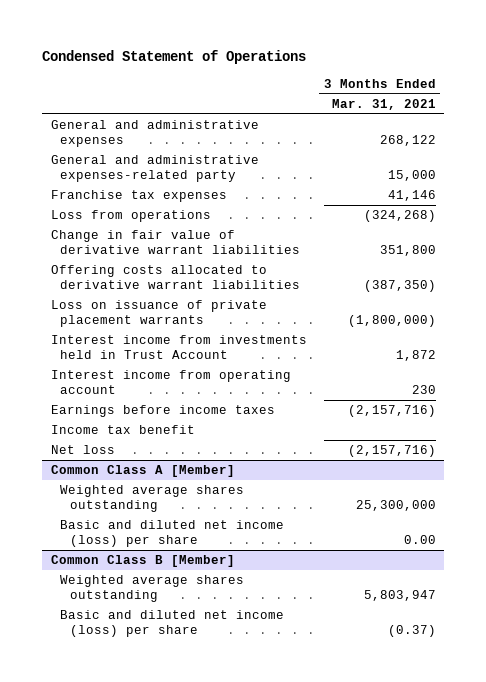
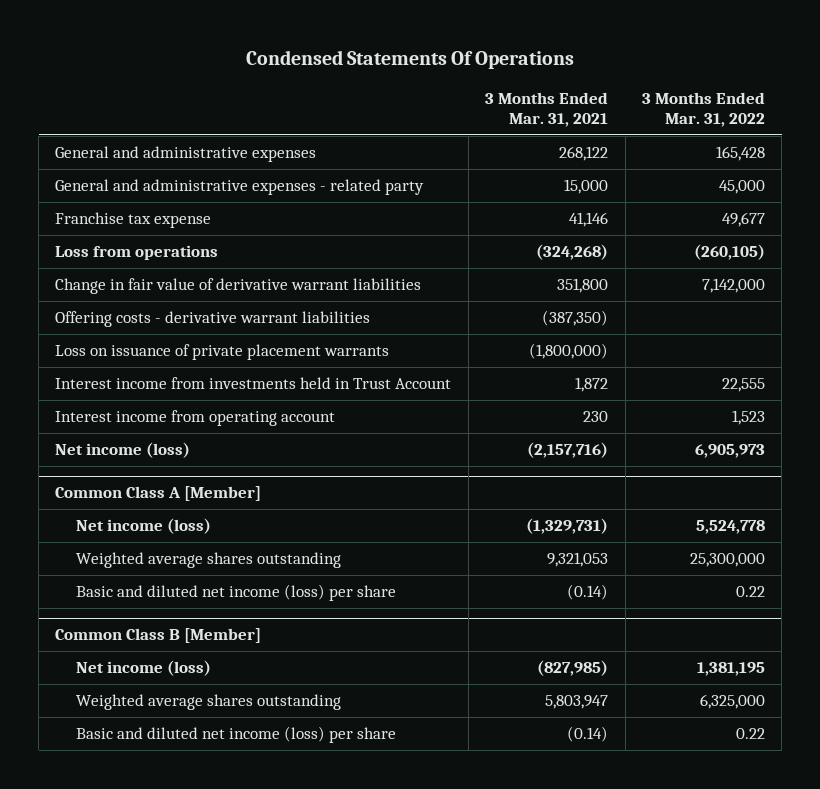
- Condensed Statement of Operations
+ Condensed Statements Of Operations
- | 3 Months Ended Mar. 31, 2021
+ | 3 Months Ended Mar. 31, 2021 | 3 Months Ended Mar. 31, 2022
- General and administrative expenses-related party | 15,000
- Franchise tax expenses | 41,146
+ General and administrative expenses - related party | 15,000 | 45,000
+ Franchise tax expense | 41,146 | 49,677
- Offering costs allocated to derivative warrant liabilities | (387,350)
+ Offering costs - derivative warrant liabilities | (387,350) |
- Earnings before income taxes | (2,157,716)
- Income tax benefit
- Net loss | (2,157,716)
+ Net income (loss) | (2,157,716) | 6,905,973
@ Common Class A [Member]
- Weighted average shares outstanding | 25,300,000
- Basic and diluted net income (loss) per share | 0.00
+ Net income (loss) | (1,329,731) | 5,524,778
+ Weighted average shares outstanding | 9,321,053 | 25,300,000
+ Basic and diluted net income (loss) per share | (0.14) | 0.22
@ Common Class B [Member]
+ Net income (loss) | (827,985) | 1,381,195
- Basic and diluted net income (loss) per share | (0.37)
+ Basic and diluted net income (loss) per share | (0.14) | 0.22

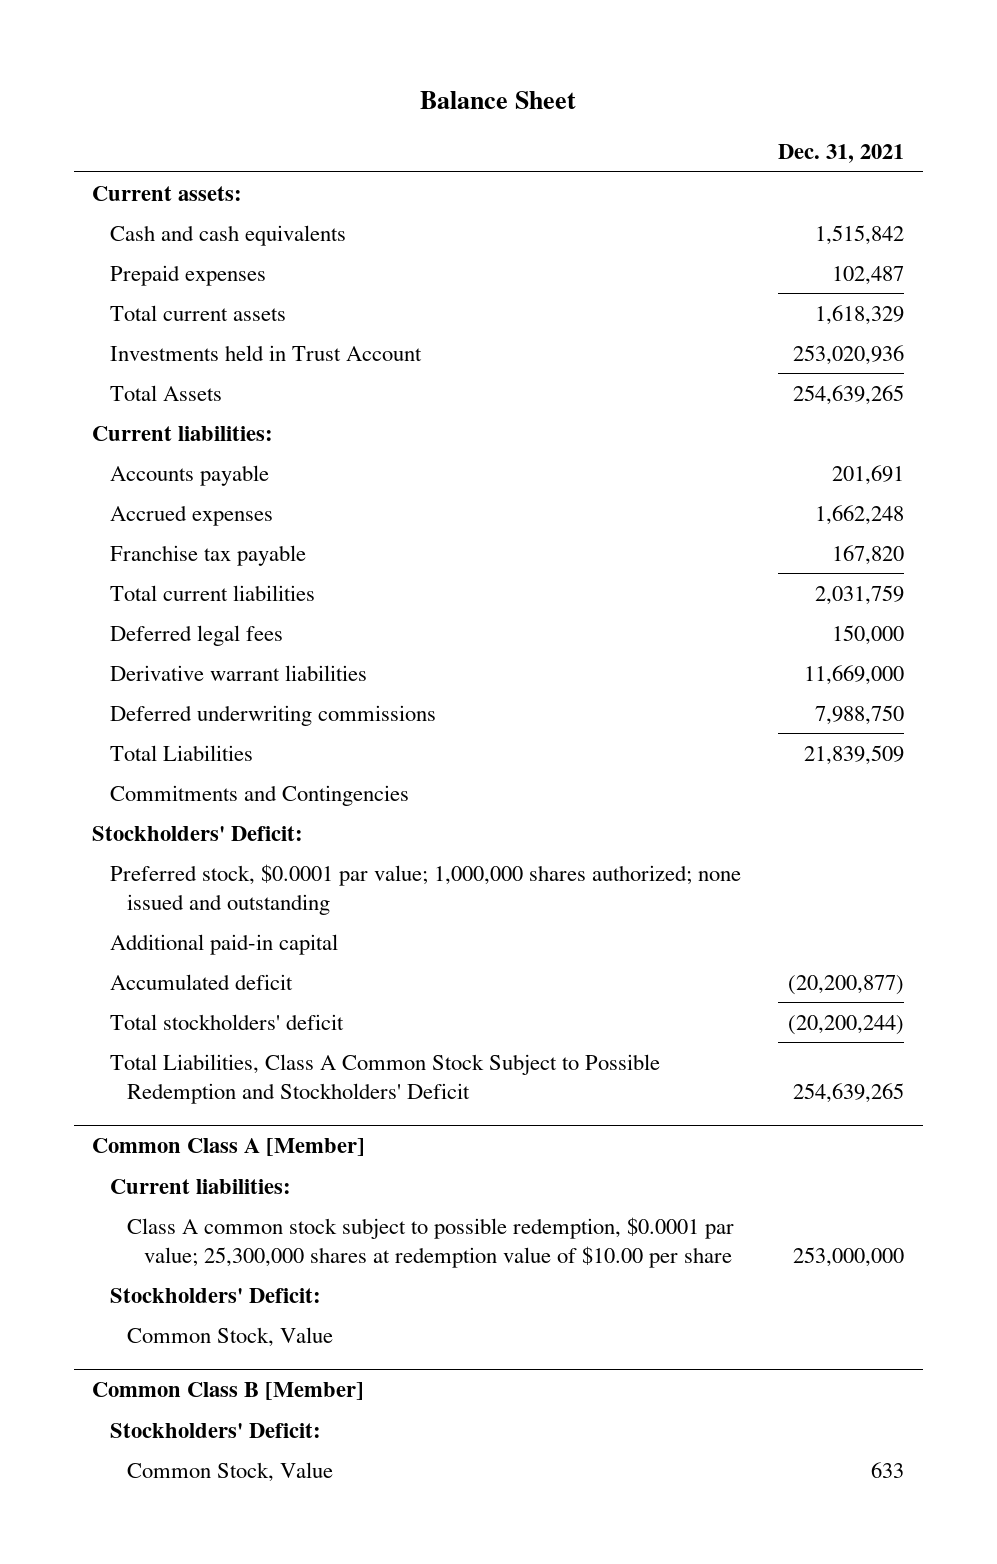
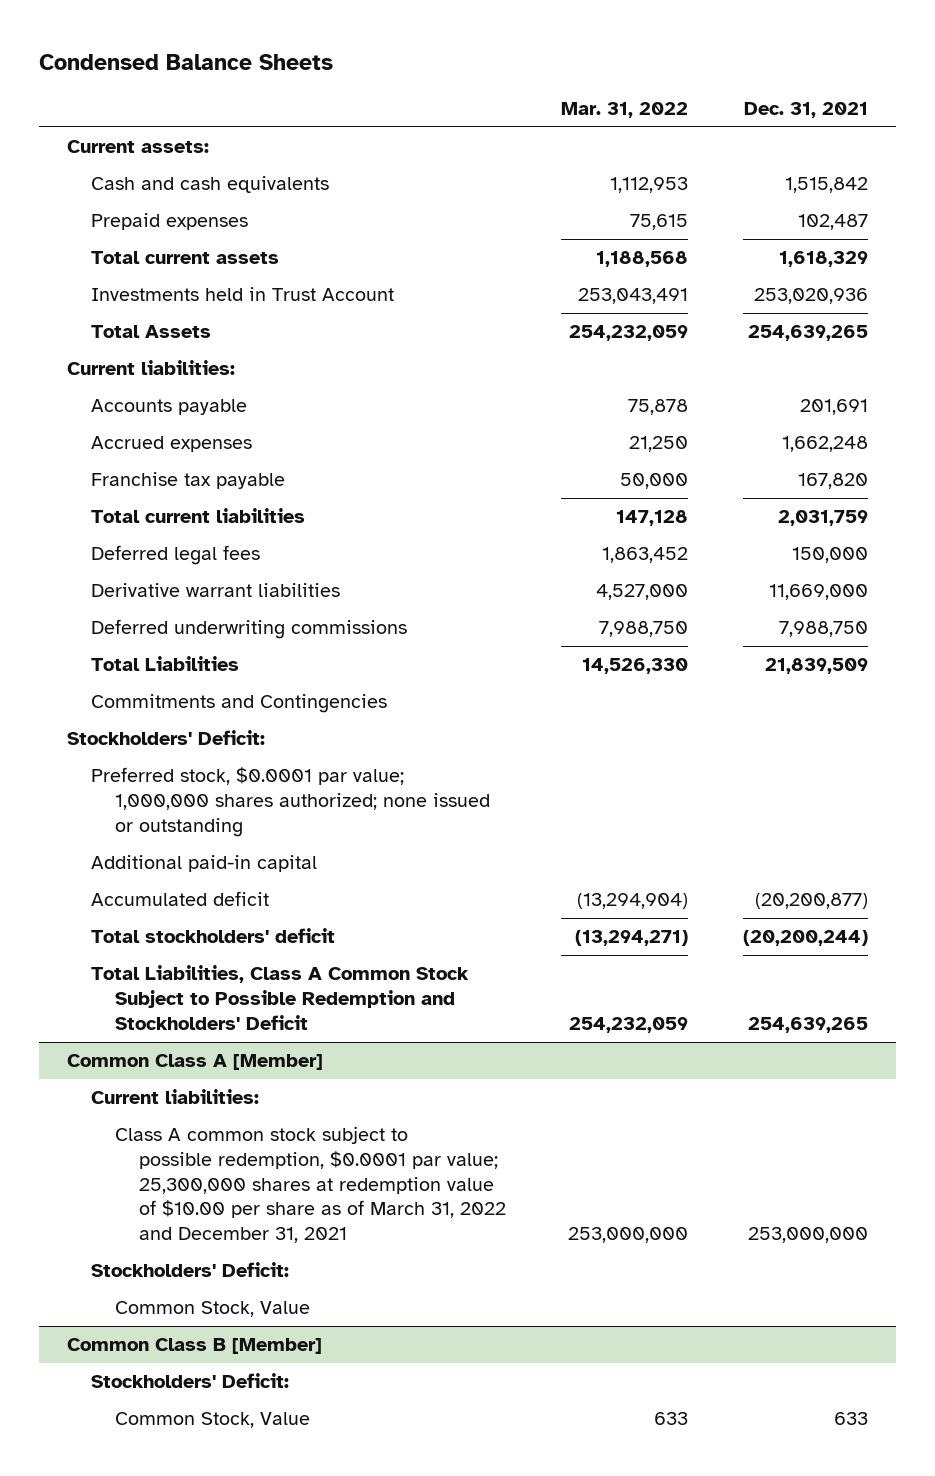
- Balance Sheet
+ Condensed Balance Sheets
- | Dec. 31, 2021
+ | Mar. 31, 2022 | Dec. 31, 2021
- Preferred stock, $0.0001 par value; 1,000,000 shares authorized; none issued and outstanding
+ Preferred stock, $0.0001 par value; 1,000,000 shares authorized; none issued or outstanding
@ Common Class A [Member]
- Class A common stock subject to possible redemption, $0.0001 par value; 25,300,000 shares at redemption value of $10.00 per share | 253,000,000
+ Class A common stock subject to possible redemption, $0.0001 par value; 25,300,000 shares at redemption value of $10.00 per share as of March 31, 2022 and December 31, 2021 | 253,000,000 | 253,000,000

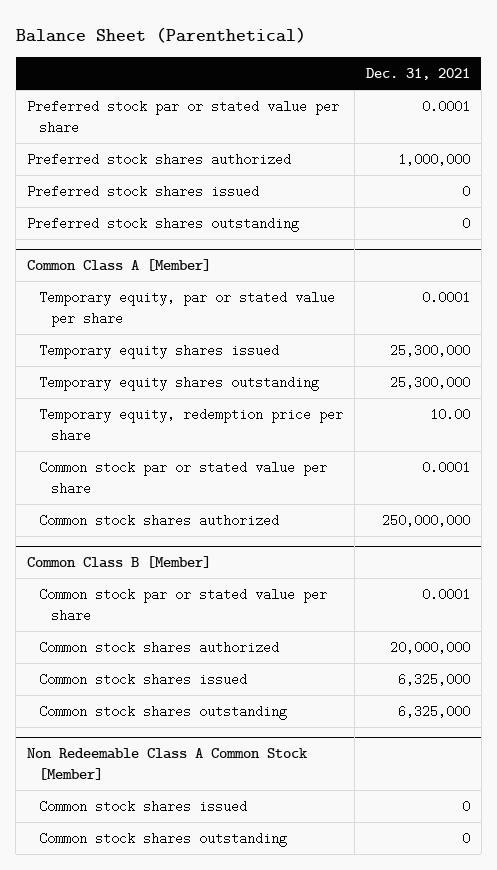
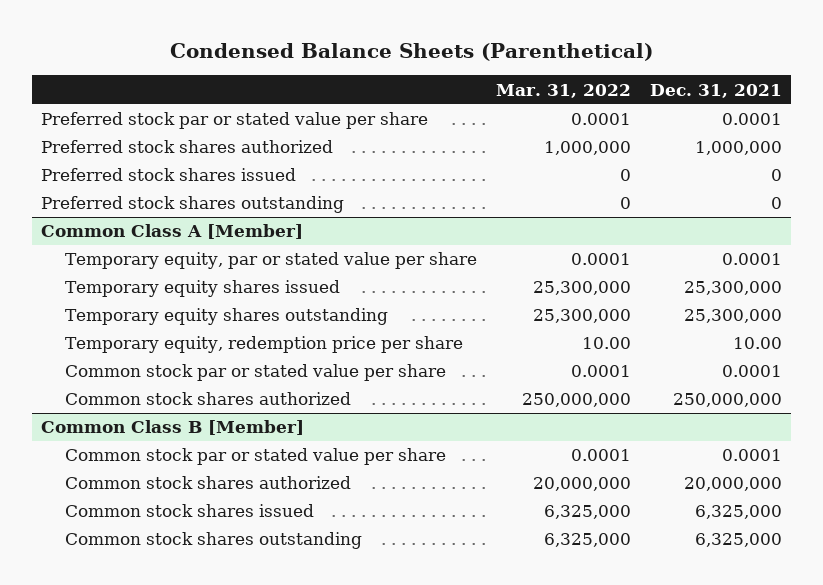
- Balance Sheet (Parenthetical)
+ Condensed Balance Sheets (Parenthetical)
- | Dec. 31, 2021
+ | Mar. 31, 2022 | Dec. 31, 2021
- Non Redeemable Class A Common Stock [Member]
- Common stock shares issued | 0
- Common stock shares outstanding | 0

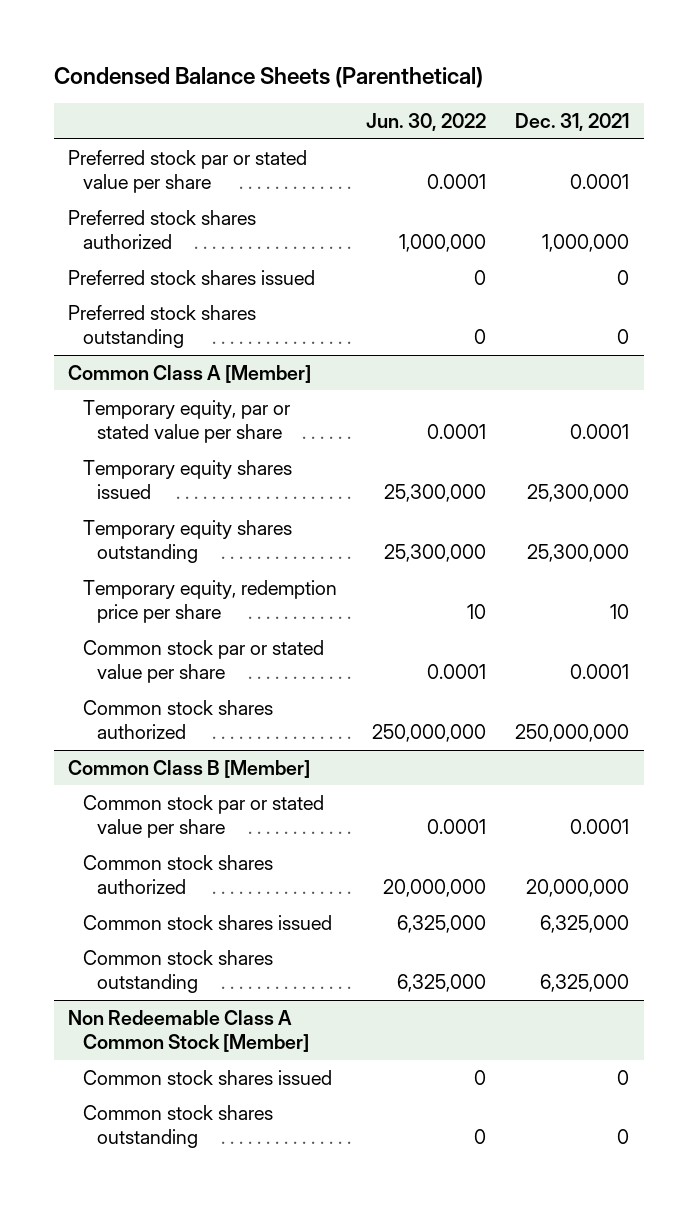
- | Mar. 31, 2022 | Dec. 31, 2021
+ | Jun. 30, 2022 | Dec. 31, 2021
@ Common Class A [Member]
- Temporary equity, redemption price per share | 10.00 | 10.00
+ Temporary equity, redemption price per share | 10 | 10
+ Non Redeemable Class A Common Stock [Member]
+ Common stock shares issued | 0 | 0
+ Common stock shares outstanding | 0 | 0

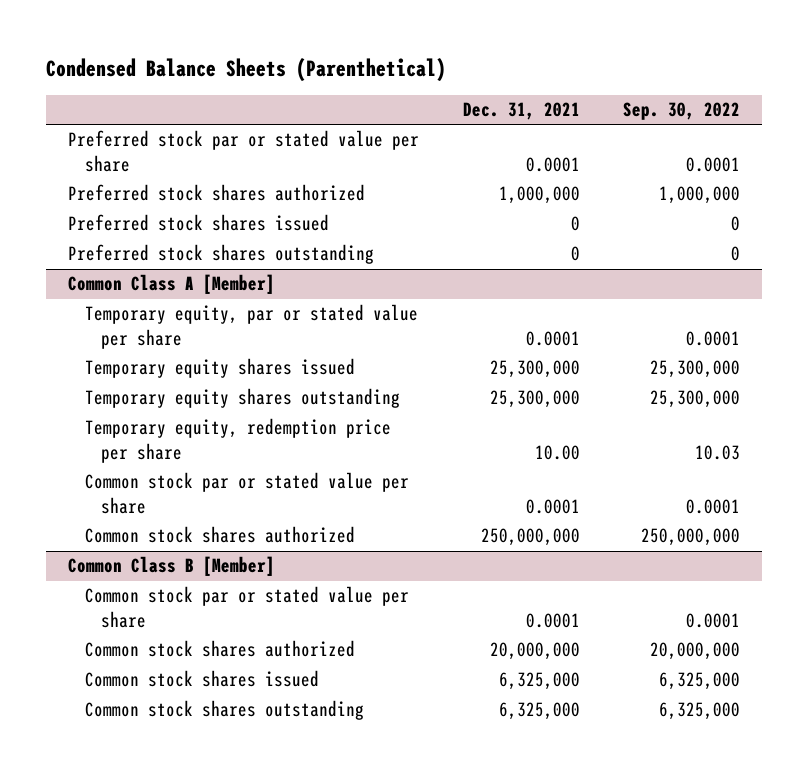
- | Jun. 30, 2022 | Dec. 31, 2021
+ | Dec. 31, 2021 | Sep. 30, 2022
@ Common Class A [Member]
- Temporary equity, redemption price per share | 10 | 10
+ Temporary equity, redemption price per share | 10.00 | 10.03
- Non Redeemable Class A Common Stock [Member]
- Common stock shares issued | 0 | 0
- Common stock shares outstanding | 0 | 0

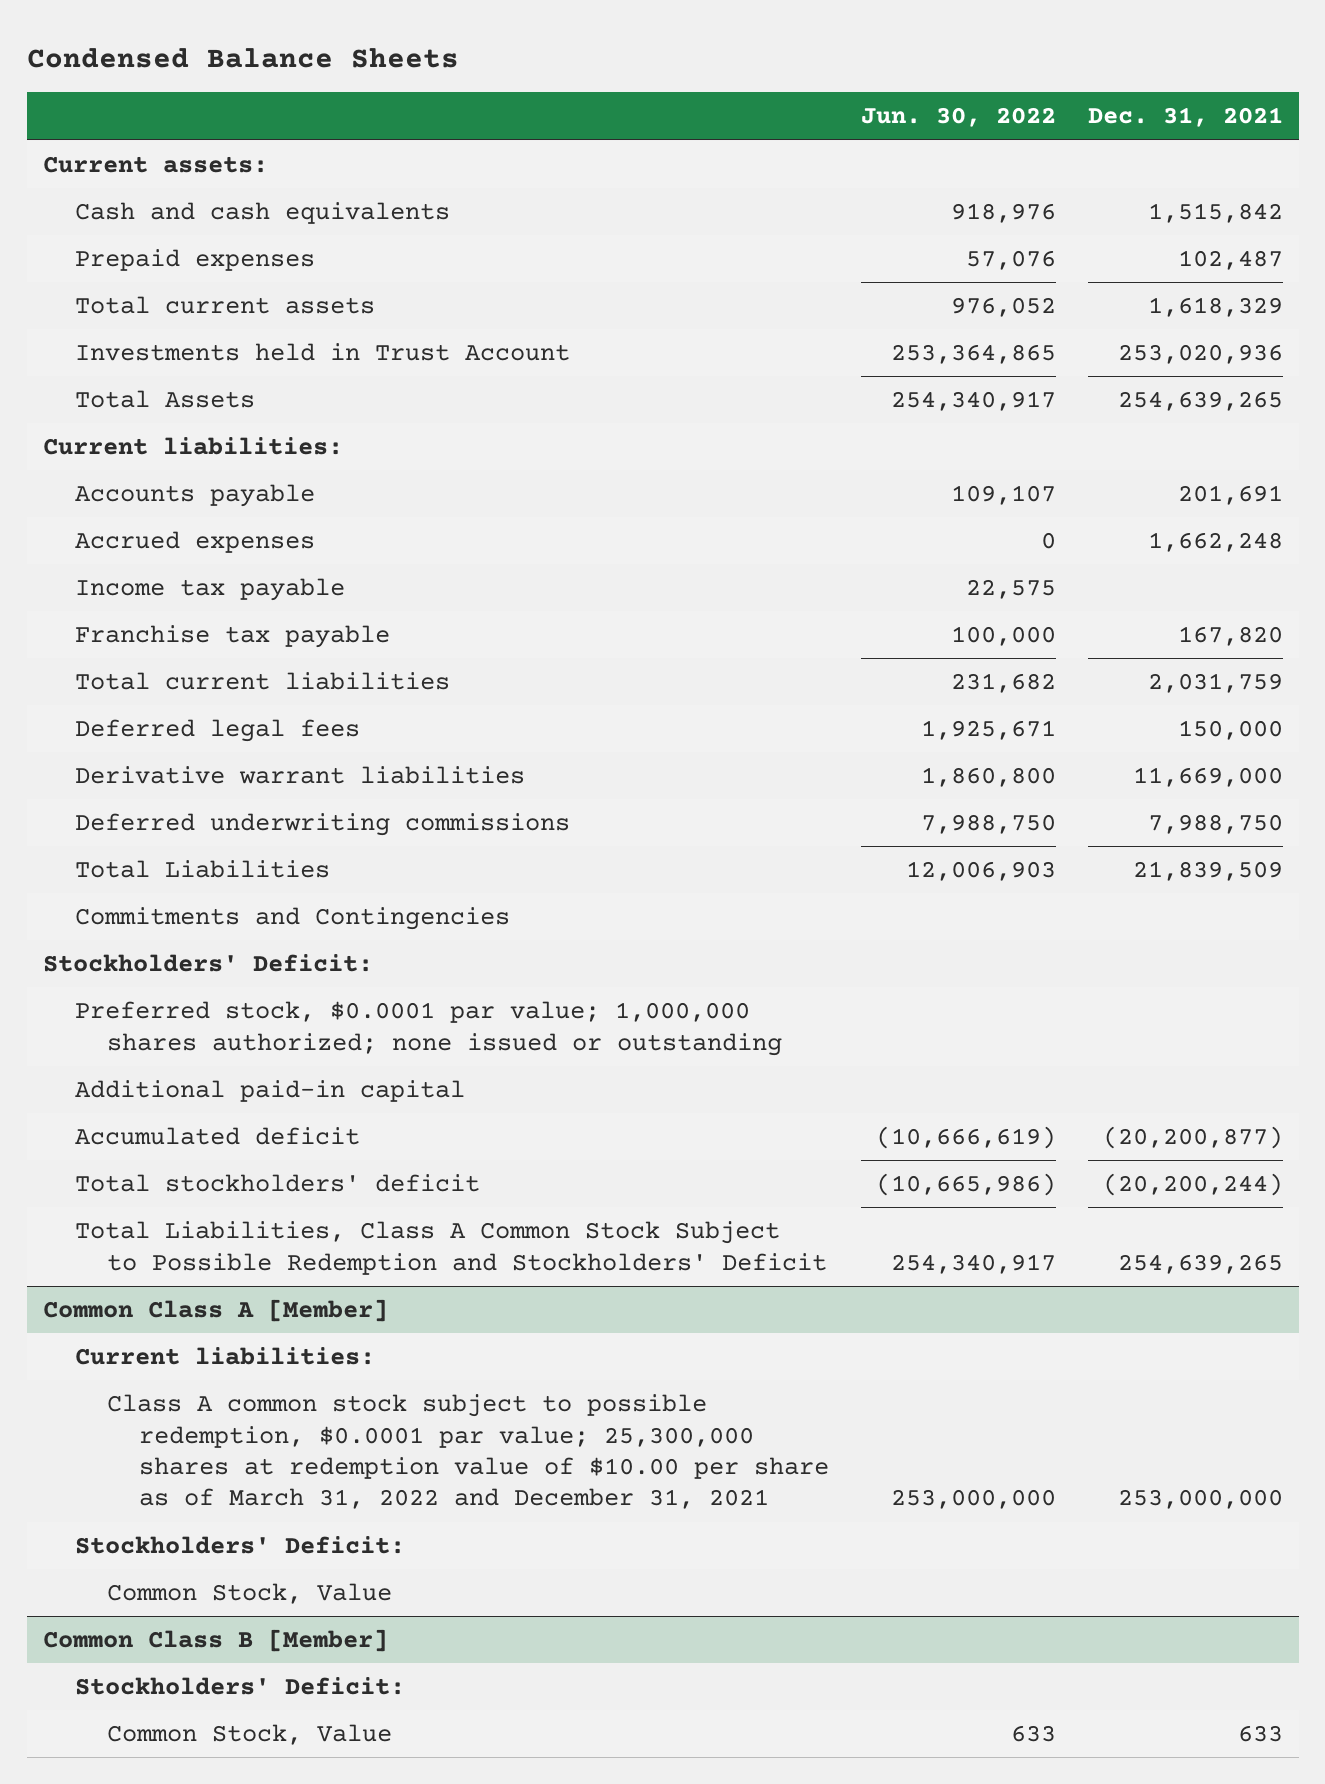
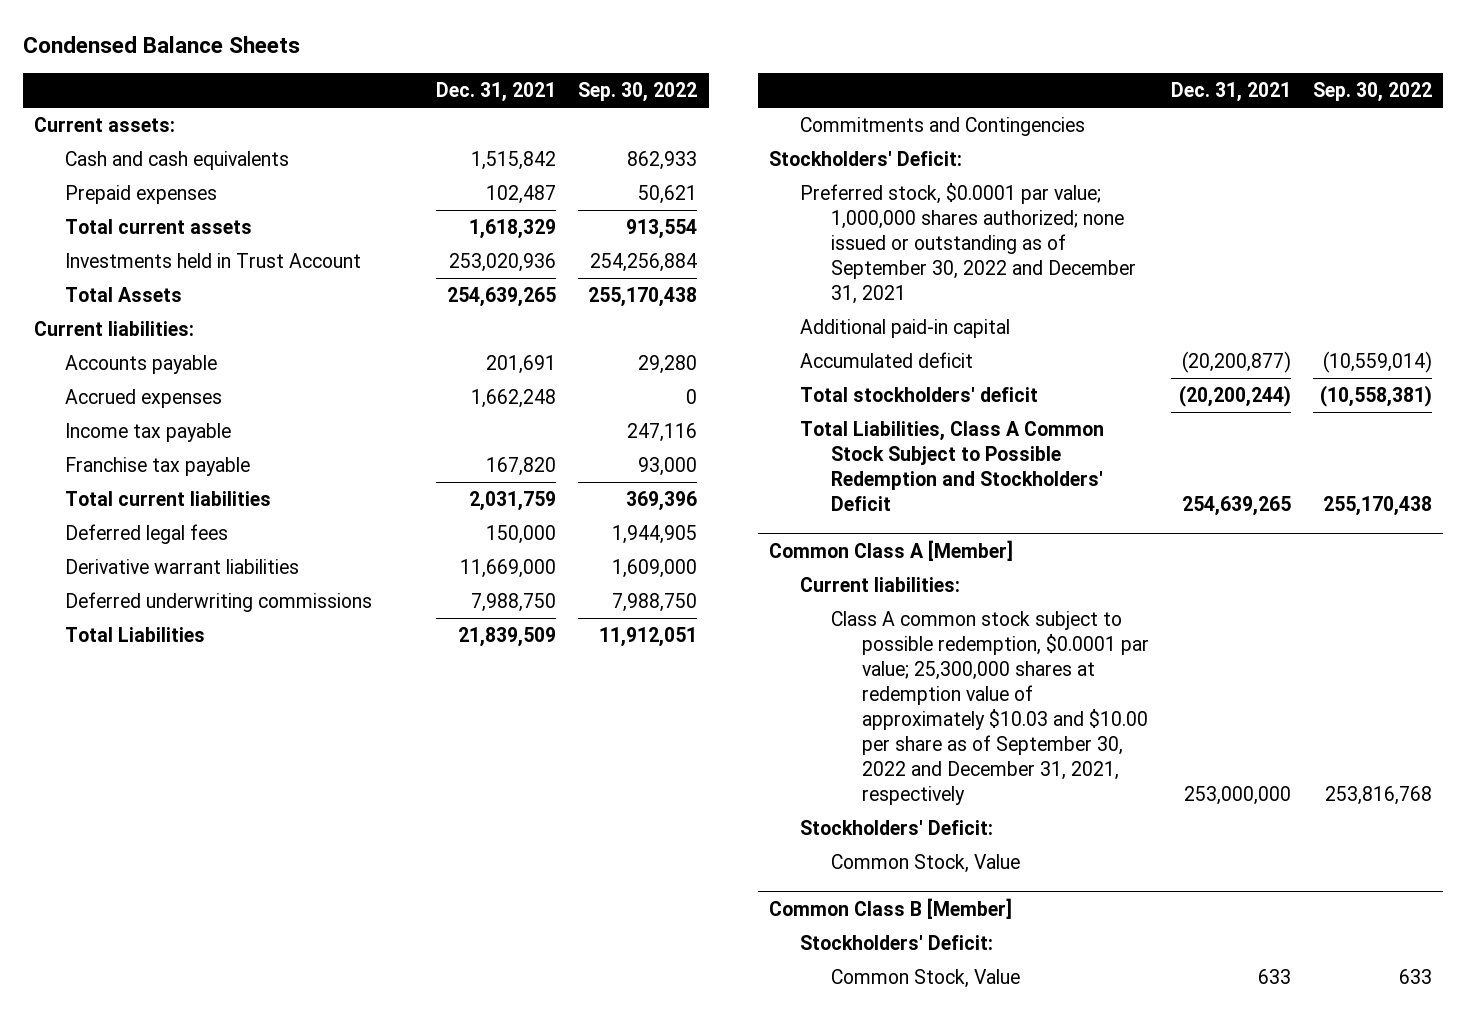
- | Jun. 30, 2022 | Dec. 31, 2021
+ | Dec. 31, 2021 | Sep. 30, 2022
- Preferred stock, $0.0001 par value; 1,000,000 shares authorized; none issued or outstanding
+ Preferred stock, $0.0001 par value; 1,000,000 shares authorized; none issued or outstanding as of September 30, 2022 and December 31, 2021
@ Common Class A [Member]
- Class A common stock subject to possible redemption, $0.0001 par value; 25,300,000 shares at redemption value of $10.00 per share as of March 31, 2022 and December 31, 2021 | 253,000,000 | 253,000,000
+ Class A common stock subject to possible redemption, $0.0001 par value; 25,300,000 shares at redemption value of approximately $10.03 and $10.00 per share as of September 30, 2022 and December 31, 2021, respectively | 253,000,000 | 253,816,768

